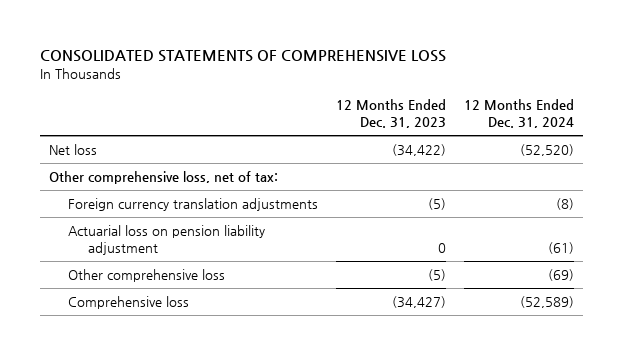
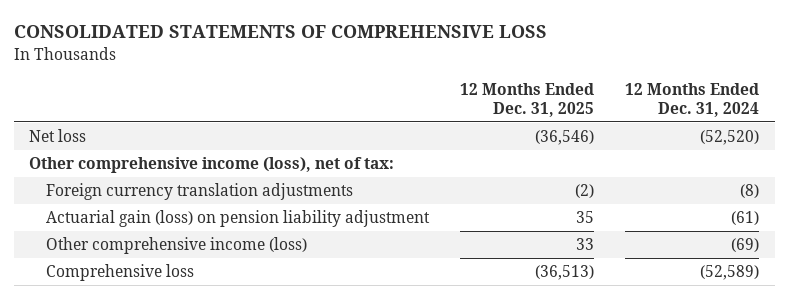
- | 12 Months Ended Dec. 31, 2023 | 12 Months Ended Dec. 31, 2024
+ | 12 Months Ended Dec. 31, 2025 | 12 Months Ended Dec. 31, 2024
- Other comprehensive loss, net of tax:
+ Other comprehensive income (loss), net of tax:
- Actuarial loss on pension liability adjustment | 0 | (61)
- Other comprehensive loss | (5) | (69)
+ Actuarial gain (loss) on pension liability adjustment | 35 | (61)
+ Other comprehensive income (loss) | 33 | (69)

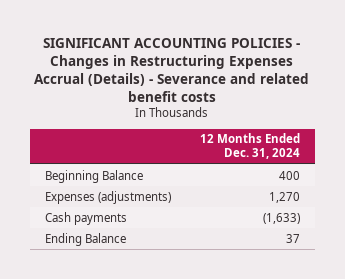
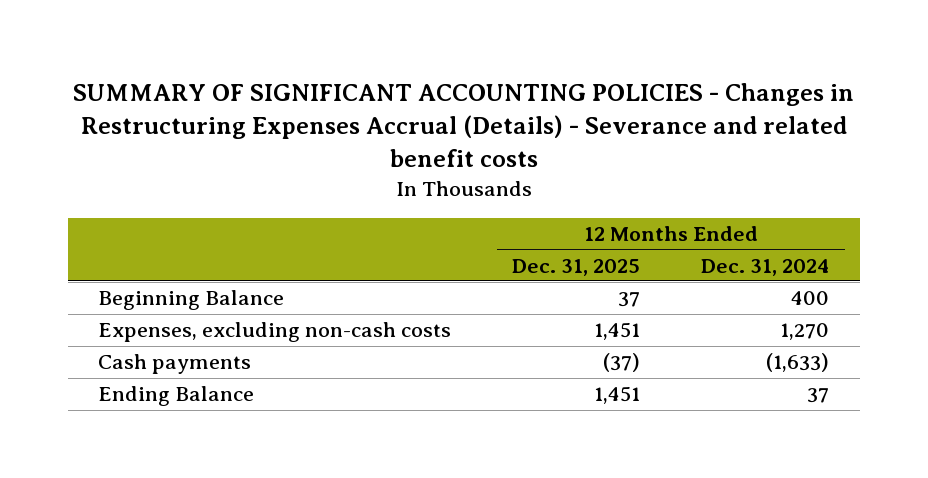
- SIGNIFICANT ACCOUNTING POLICIES - Changes in Restructuring Expenses Accrual (Details) - Severance and related benefit costs
+ SUMMARY OF SIGNIFICANT ACCOUNTING POLICIES - Changes in Restructuring Expenses Accrual (Details) - Severance and related benefit costs
- | 12 Months Ended Dec. 31, 2024
+ | 12 Months Ended Dec. 31, 2025 | 12 Months Ended Dec. 31, 2024
- Expenses (adjustments) | 1,270
+ Expenses, excluding non-cash costs | 1,451 | 1,270

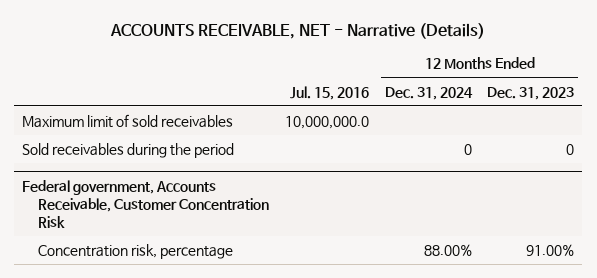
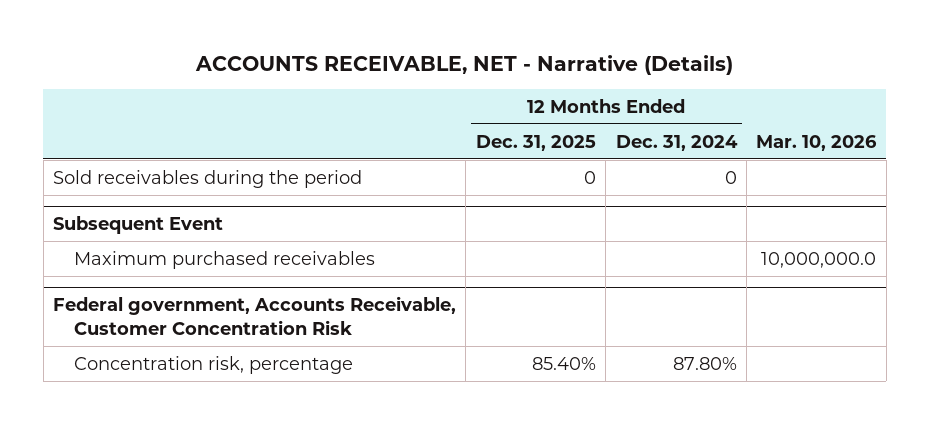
- | Jul. 15, 2016 | 12 Months Ended Dec. 31, 2024 | 12 Months Ended Dec. 31, 2023
+ | 12 Months Ended Dec. 31, 2025 | 12 Months Ended Dec. 31, 2024 | Mar. 10, 2026
- Maximum limit of sold receivables | 10,000,000.0 | |
+ Subsequent Event
+ Maximum purchased receivables | | | 10,000,000.0
@ Federal government, Accounts Receivable, Customer Concentration Risk
- Concentration risk, percentage | | 88.00% | 91.00%
+ Concentration risk, percentage | 85.40% | 87.80% |

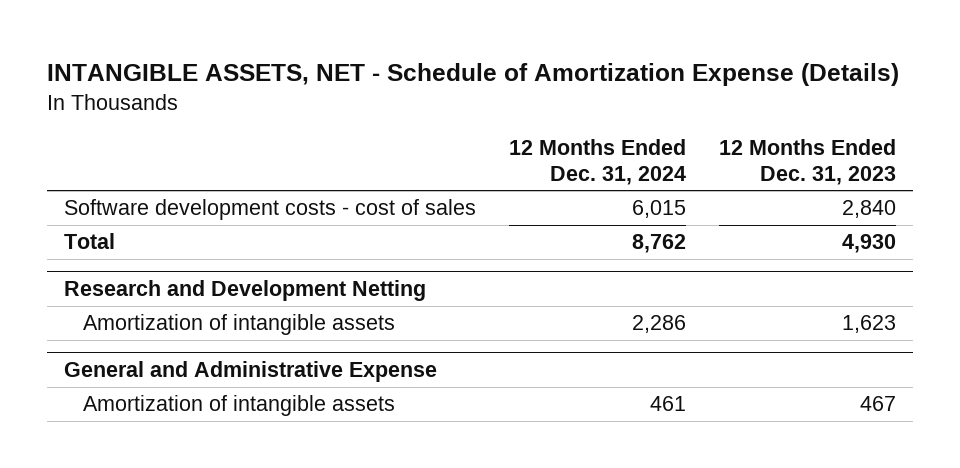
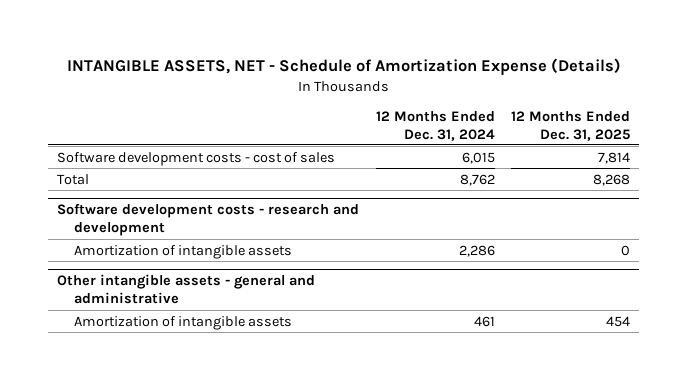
- | 12 Months Ended Dec. 31, 2024 | 12 Months Ended Dec. 31, 2023
+ | 12 Months Ended Dec. 31, 2024 | 12 Months Ended Dec. 31, 2025
- Research and Development Netting
+ Software development costs - research and development
- General and Administrative Expense
+ Other intangible assets - general and administrative

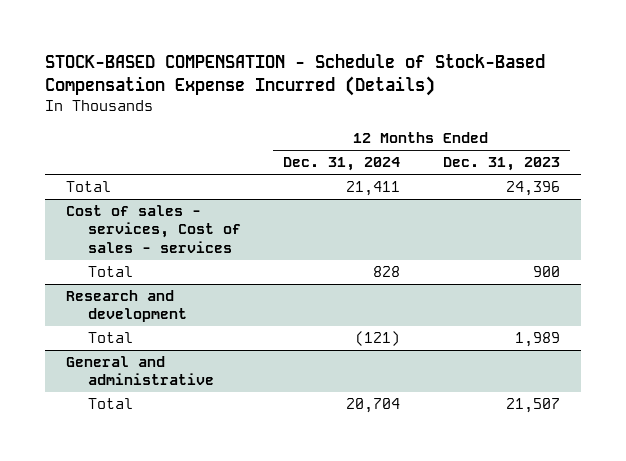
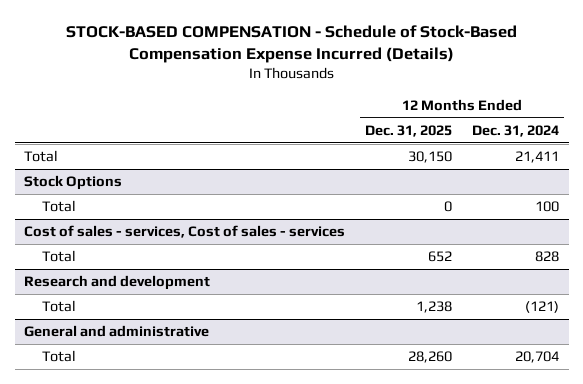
- | 12 Months Ended Dec. 31, 2024 | 12 Months Ended Dec. 31, 2023
+ | 12 Months Ended Dec. 31, 2025 | 12 Months Ended Dec. 31, 2024
+ Stock Options
+ Total | 0 | 100

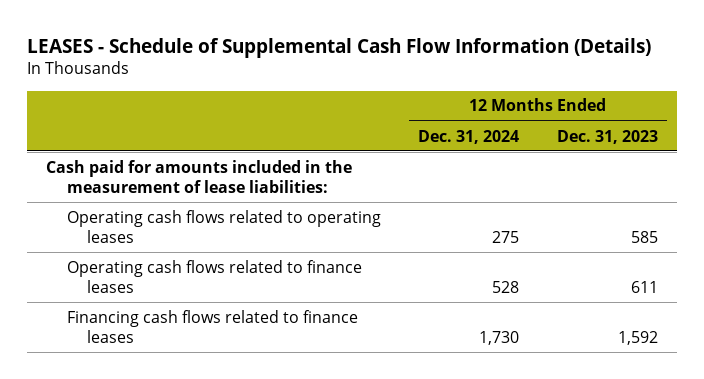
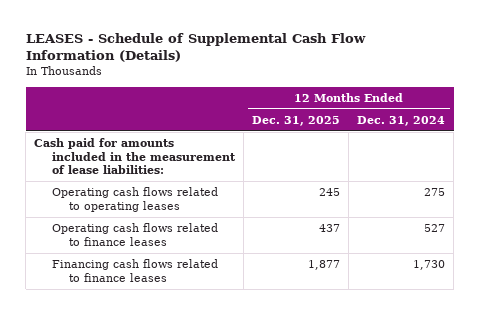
- | 12 Months Ended Dec. 31, 2024 | 12 Months Ended Dec. 31, 2023
+ | 12 Months Ended Dec. 31, 2025 | 12 Months Ended Dec. 31, 2024
- Operating cash flows related to finance leases | 528 | 611
+ Operating cash flows related to finance leases | 437 | 527

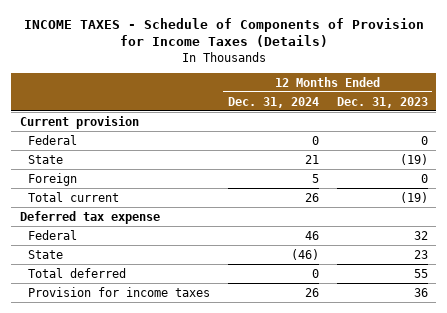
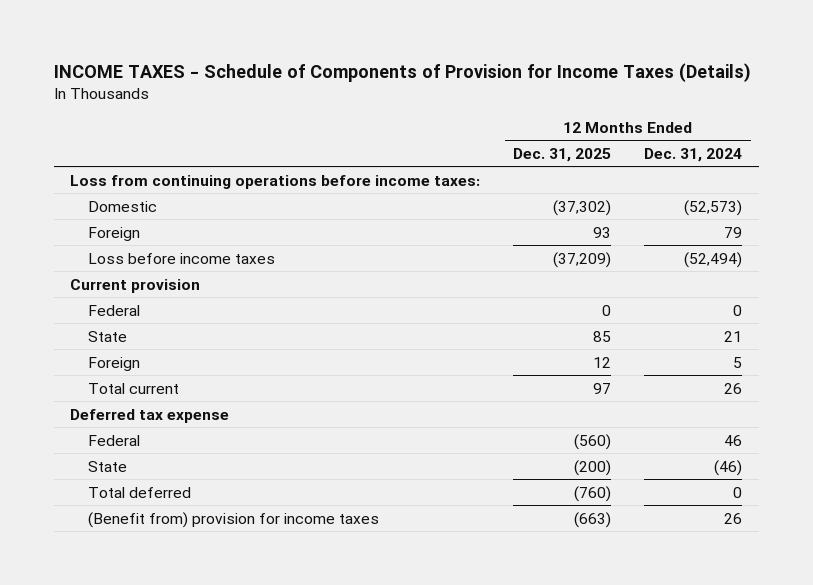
- | 12 Months Ended Dec. 31, 2024 | 12 Months Ended Dec. 31, 2023
+ | 12 Months Ended Dec. 31, 2025 | 12 Months Ended Dec. 31, 2024
+ Loss from continuing operations before income taxes:
+ Domestic | (37,302) | (52,573)
+ Foreign | 93 | 79
+ Loss before income taxes | (37,209) | (52,494)
- Provision for income taxes | 26 | 36
+ (Benefit from) provision for income taxes | (663) | 26

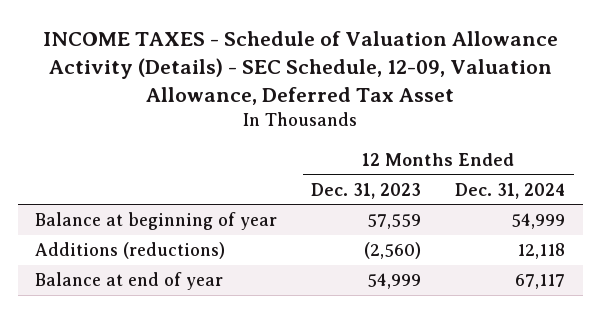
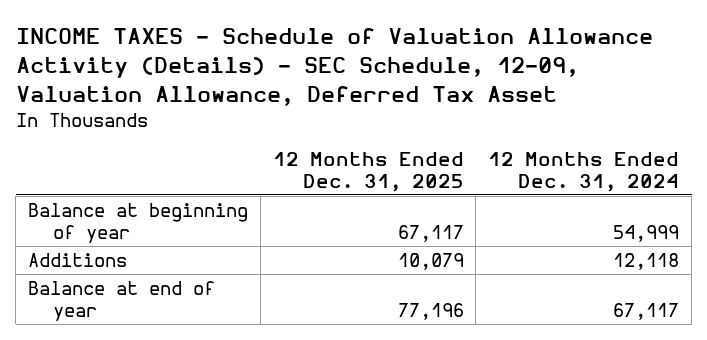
- | 12 Months Ended Dec. 31, 2023 | 12 Months Ended Dec. 31, 2024
+ | 12 Months Ended Dec. 31, 2025 | 12 Months Ended Dec. 31, 2024
- Additions (reductions) | (2,560) | 12,118
+ Additions | 10,079 | 12,118

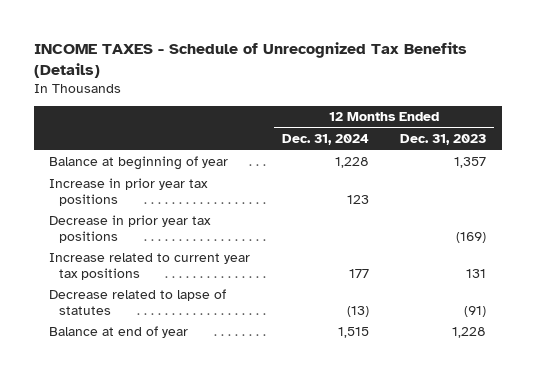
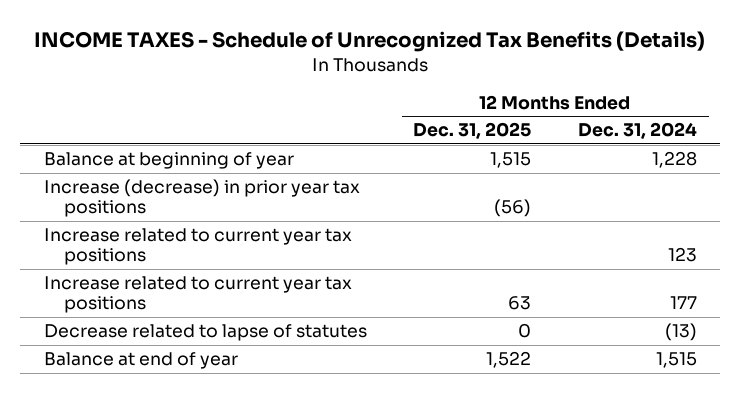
- | 12 Months Ended Dec. 31, 2024 | 12 Months Ended Dec. 31, 2023
+ | 12 Months Ended Dec. 31, 2025 | 12 Months Ended Dec. 31, 2024
- Increase in prior year tax positions | 123 |
- Decrease in prior year tax positions | | (169)
+ Increase (decrease) in prior year tax positions | (56) |
+ Increase related to current year tax positions | | 123

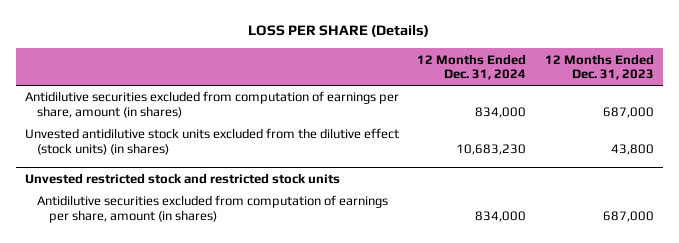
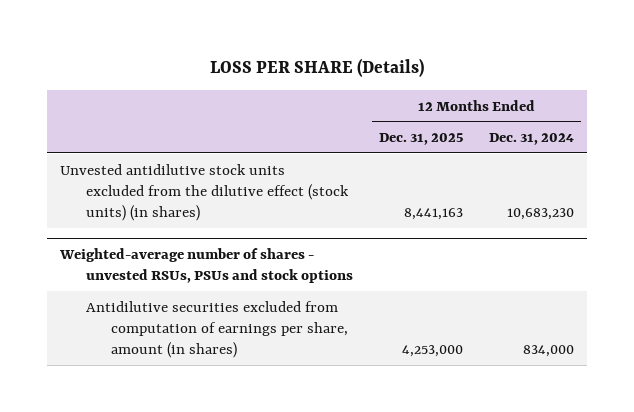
- | 12 Months Ended Dec. 31, 2024 | 12 Months Ended Dec. 31, 2023
+ | 12 Months Ended Dec. 31, 2025 | 12 Months Ended Dec. 31, 2024
- Antidilutive securities excluded from computation of earnings per share, amount (in shares) | 834,000 | 687,000
- Unvested restricted stock and restricted stock units
+ Weighted-average number of shares - unvested RSUs, PSUs and stock options

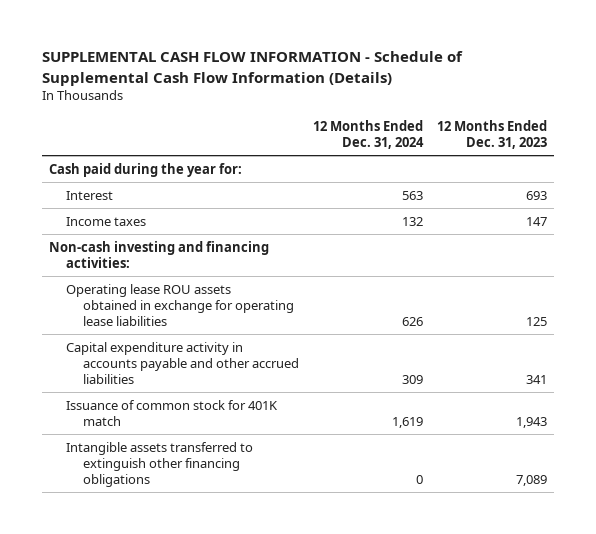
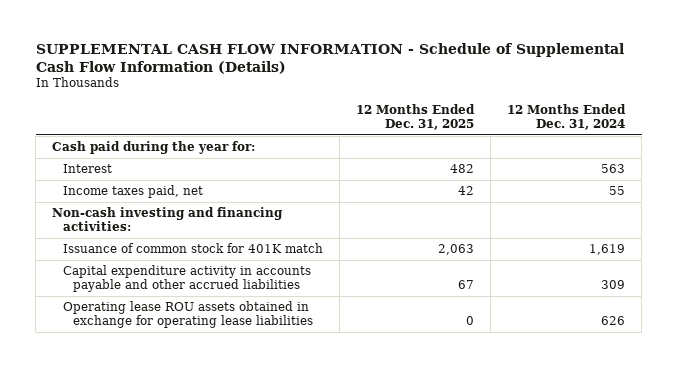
- | 12 Months Ended Dec. 31, 2024 | 12 Months Ended Dec. 31, 2023
+ | 12 Months Ended Dec. 31, 2025 | 12 Months Ended Dec. 31, 2024
- Income taxes | 132 | 147
+ Income taxes paid, net | 42 | 55
- Intangible assets transferred to extinguish other financing obligations | 0 | 7,089
moved down: Capital expenditure activity in accounts payable and other accrued liabilities | 67 | 309
moved down: Operating lease ROU assets obtained in exchange for operating lease liabilities | 0 | 626

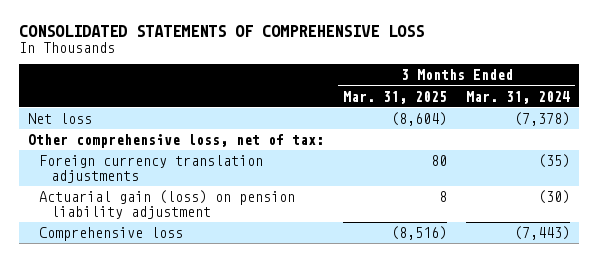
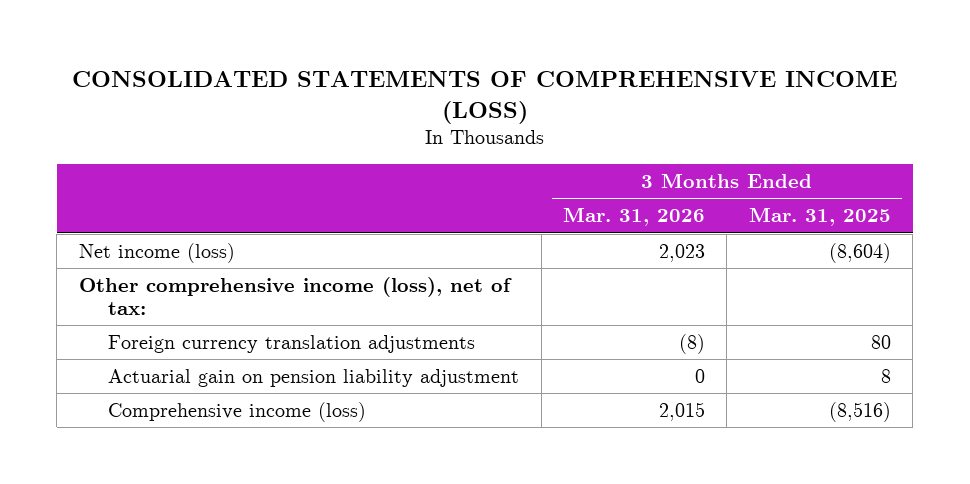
- CONSOLIDATED STATEMENTS OF COMPREHENSIVE LOSS
+ CONSOLIDATED STATEMENTS OF COMPREHENSIVE INCOME (LOSS)
- | 3 Months Ended Mar. 31, 2025 | 3 Months Ended Mar. 31, 2024
+ | 3 Months Ended Mar. 31, 2026 | 3 Months Ended Mar. 31, 2025
- Net loss | (8,604) | (7,378)
- Other comprehensive loss, net of tax:
+ Net income (loss) | 2,023 | (8,604)
+ Other comprehensive income (loss), net of tax:
- Actuarial gain (loss) on pension liability adjustment | 8 | (30)
- Comprehensive loss | (8,516) | (7,443)
+ Actuarial gain on pension liability adjustment | 0 | 8
+ Comprehensive income (loss) | 2,015 | (8,516)

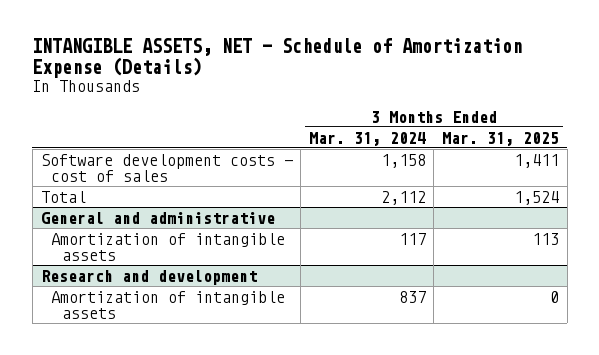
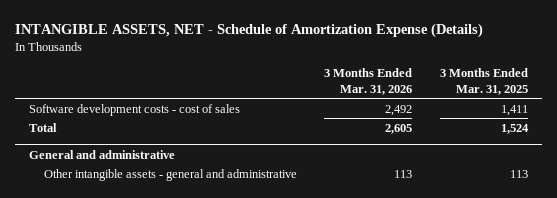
- | 3 Months Ended Mar. 31, 2024 | 3 Months Ended Mar. 31, 2025
+ | 3 Months Ended Mar. 31, 2026 | 3 Months Ended Mar. 31, 2025
@ General and administrative
- Amortization of intangible assets | 117 | 113
- Research and development
- Amortization of intangible assets | 837 | 0
@ General and administrative
+ Other intangible assets - general and administrative | 113 | 113

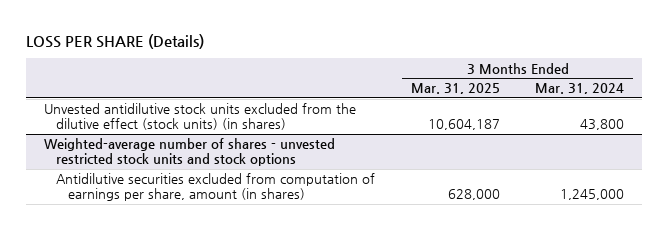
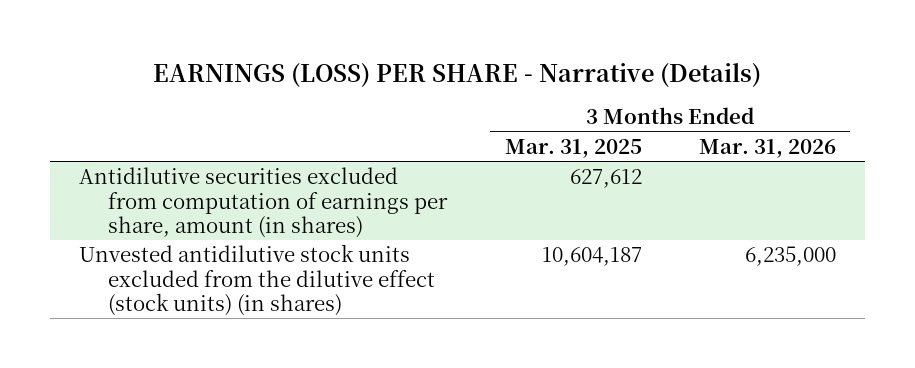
- LOSS PER SHARE (Details)
+ EARNINGS (LOSS) PER SHARE - Narrative (Details)
- | 3 Months Ended Mar. 31, 2025 | 3 Months Ended Mar. 31, 2024
+ | 3 Months Ended Mar. 31, 2025 | 3 Months Ended Mar. 31, 2026
+ Antidilutive securities excluded from computation of earnings per share, amount (in shares) | 627,612 |
- Weighted-average number of shares - unvested restricted stock units and stock options
- Antidilutive securities excluded from computation of earnings per share, amount (in shares) | 628,000 | 1,245,000

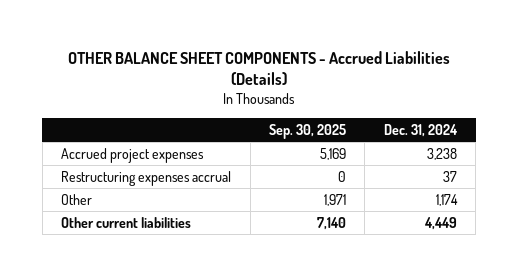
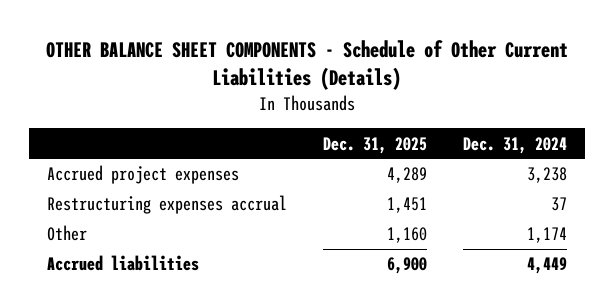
- OTHER BALANCE SHEET COMPONENTS - Accrued Liabilities (Details)
+ OTHER BALANCE SHEET COMPONENTS - Schedule of Other Current Liabilities (Details)
- | Sep. 30, 2025 | Dec. 31, 2024
+ | Dec. 31, 2025 | Dec. 31, 2024
- Other current liabilities | 7,140 | 4,449
+ Accrued liabilities | 6,900 | 4,449

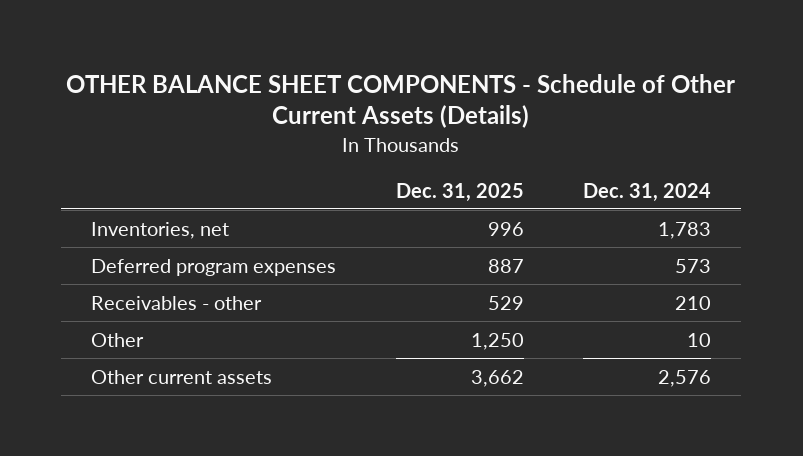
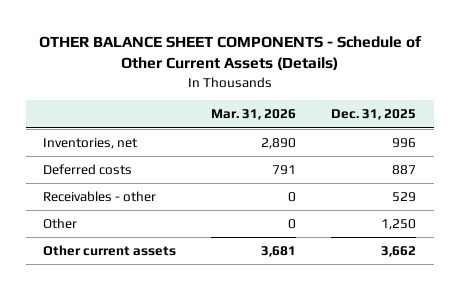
- | Dec. 31, 2025 | Dec. 31, 2024
+ | Mar. 31, 2026 | Dec. 31, 2025
- Deferred program expenses | 887 | 573
+ Deferred costs | 791 | 887

